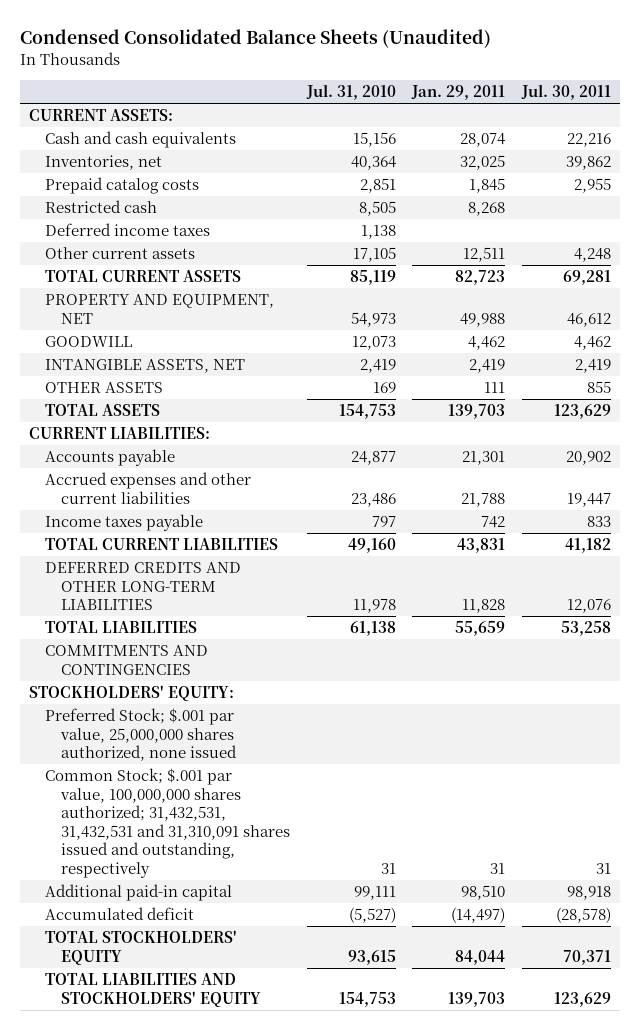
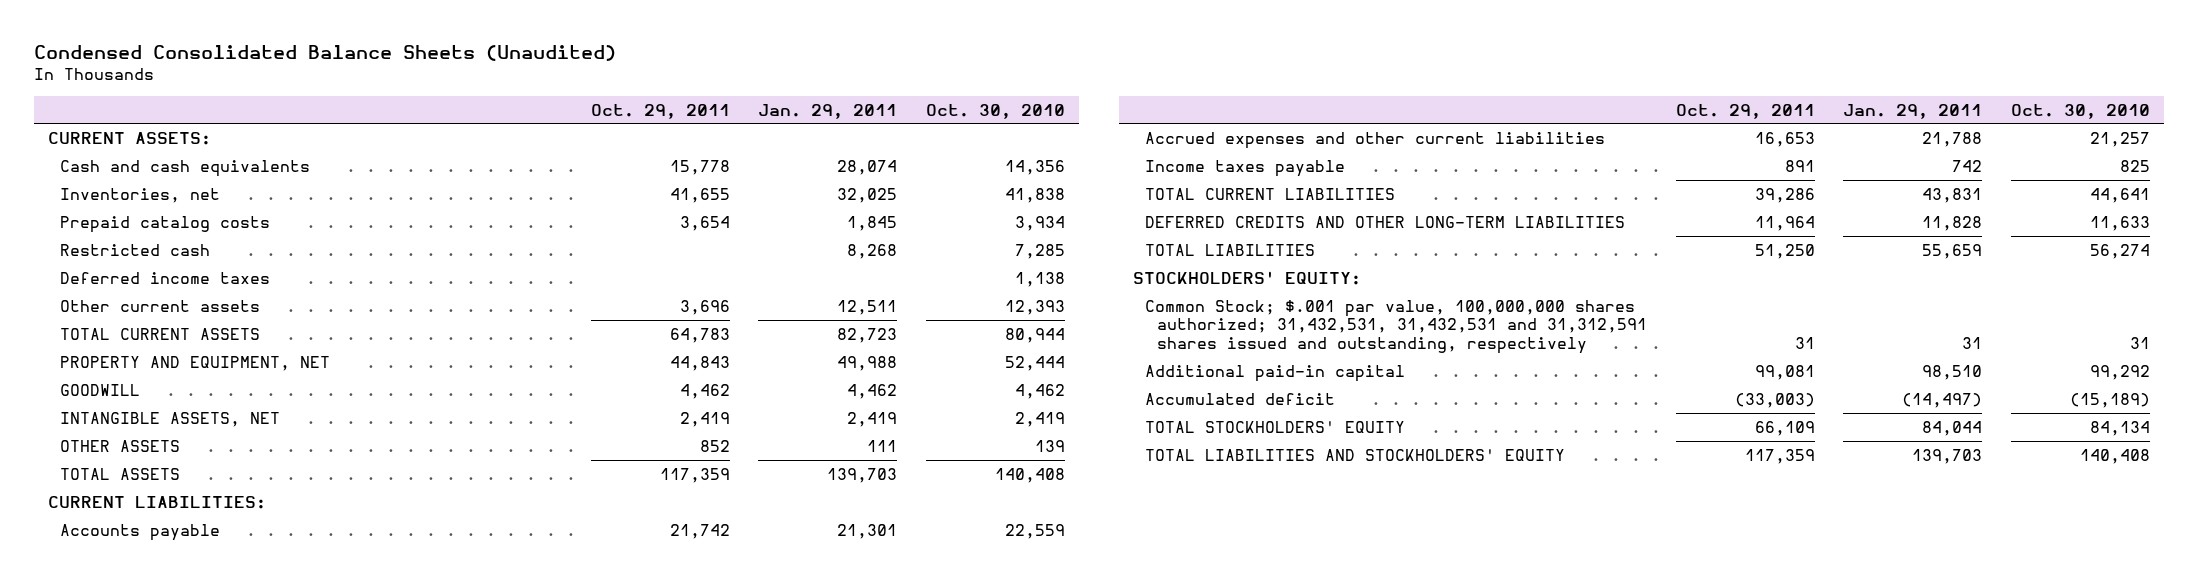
- | Jul. 31, 2010 | Jan. 29, 2011 | Jul. 30, 2011
+ | Oct. 29, 2011 | Jan. 29, 2011 | Oct. 30, 2010
- COMMITMENTS AND CONTINGENCIES
- Preferred Stock; $.001 par value, 25,000,000 shares authorized, none issued
- Common Stock; $.001 par value, 100,000,000 shares authorized; 31,432,531, 31,432,531 and 31,310,091 shares issued and outstanding, respectively | 31 | 31 | 31
+ Common Stock; $.001 par value, 100,000,000 shares authorized; 31,432,531, 31,432,531 and 31,312,591 shares issued and outstanding, respectively | 31 | 31 | 31

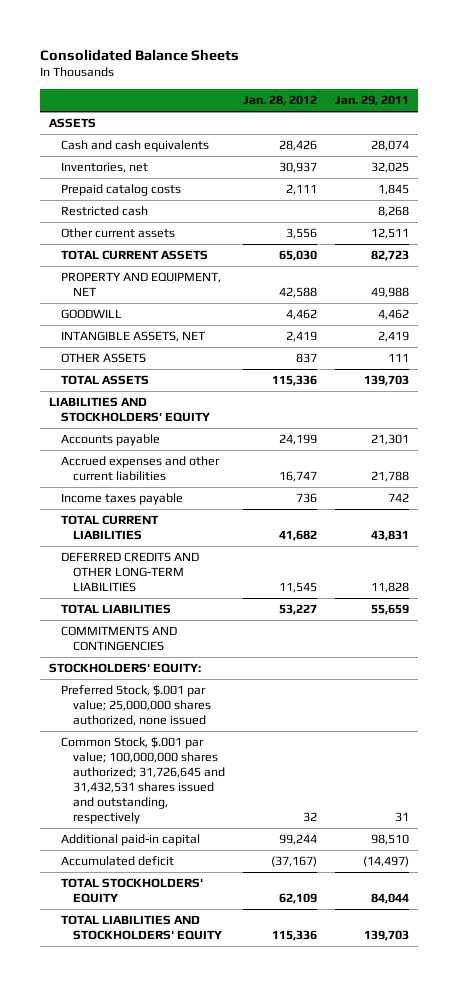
- Condensed Consolidated Balance Sheets (Unaudited)
+ Consolidated Balance Sheets
- | Oct. 29, 2011 | Jan. 29, 2011 | Oct. 30, 2010
+ | Jan. 28, 2012 | Jan. 29, 2011
- CURRENT ASSETS:
+ ASSETS
- Deferred income taxes | | | 1,138
- CURRENT LIABILITIES:
+ LIABILITIES AND STOCKHOLDERS' EQUITY
+ COMMITMENTS AND CONTINGENCIES
- Common Stock; $.001 par value, 100,000,000 shares authorized; 31,432,531, 31,432,531 and 31,312,591 shares issued and outstanding, respectively | 31 | 31 | 31
+ Preferred Stock, $.001 par value; 25,000,000 shares authorized, none issued
+ Common Stock, $.001 par value; 100,000,000 shares authorized; 31,726,645 and 31,432,531 shares issued and outstanding, respectively | 32 | 31

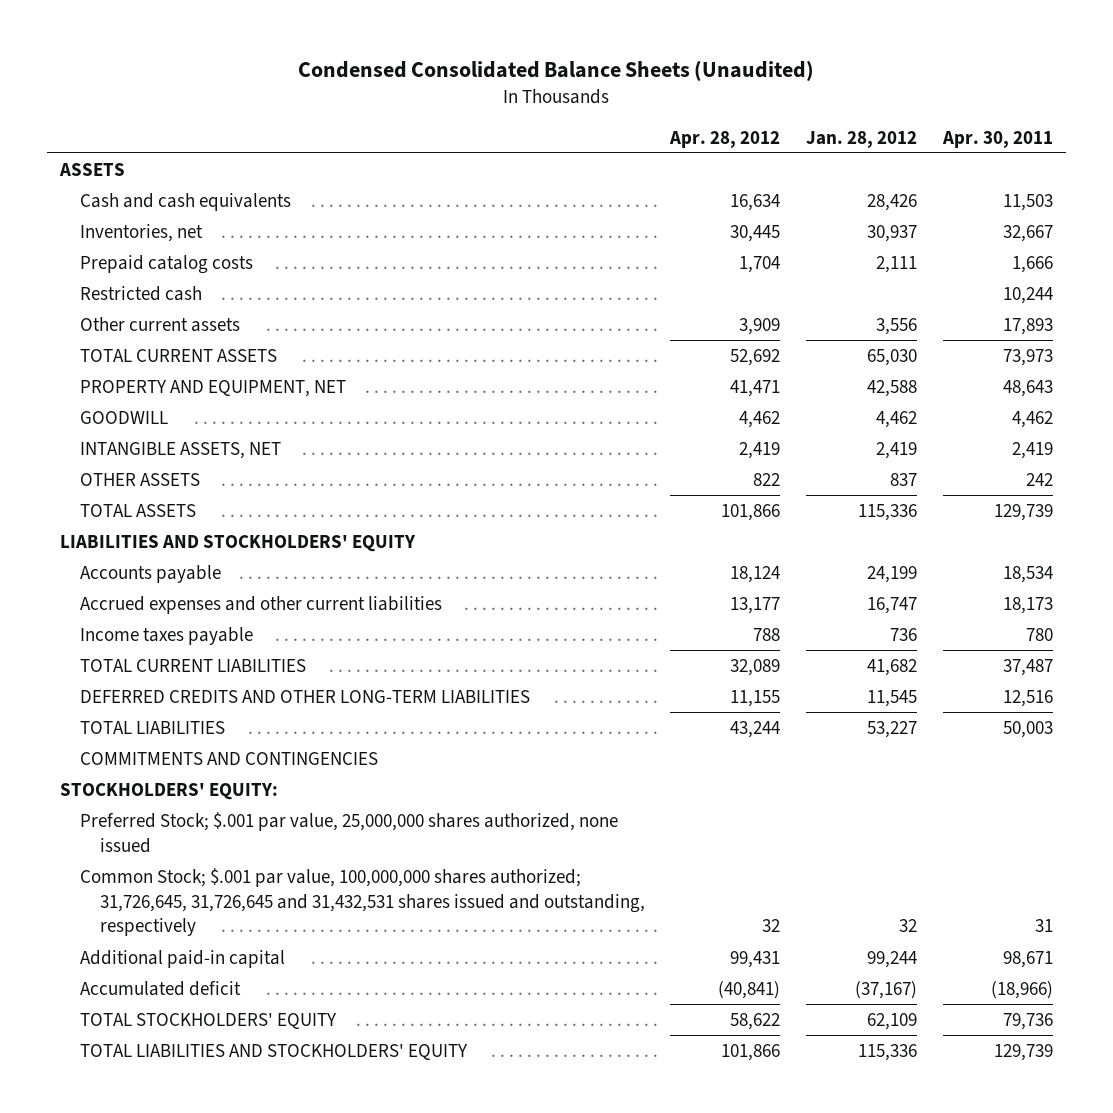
- Consolidated Balance Sheets
+ Condensed Consolidated Balance Sheets (Unaudited)
- | Jan. 28, 2012 | Jan. 29, 2011
+ | Apr. 28, 2012 | Jan. 28, 2012 | Apr. 30, 2011
- Preferred Stock, $.001 par value; 25,000,000 shares authorized, none issued
- Common Stock, $.001 par value; 100,000,000 shares authorized; 31,726,645 and 31,432,531 shares issued and outstanding, respectively | 32 | 31
+ Preferred Stock; $.001 par value, 25,000,000 shares authorized, none issued
+ Common Stock; $.001 par value, 100,000,000 shares authorized; 31,726,645, 31,726,645 and 31,432,531 shares issued and outstanding, respectively | 32 | 32 | 31

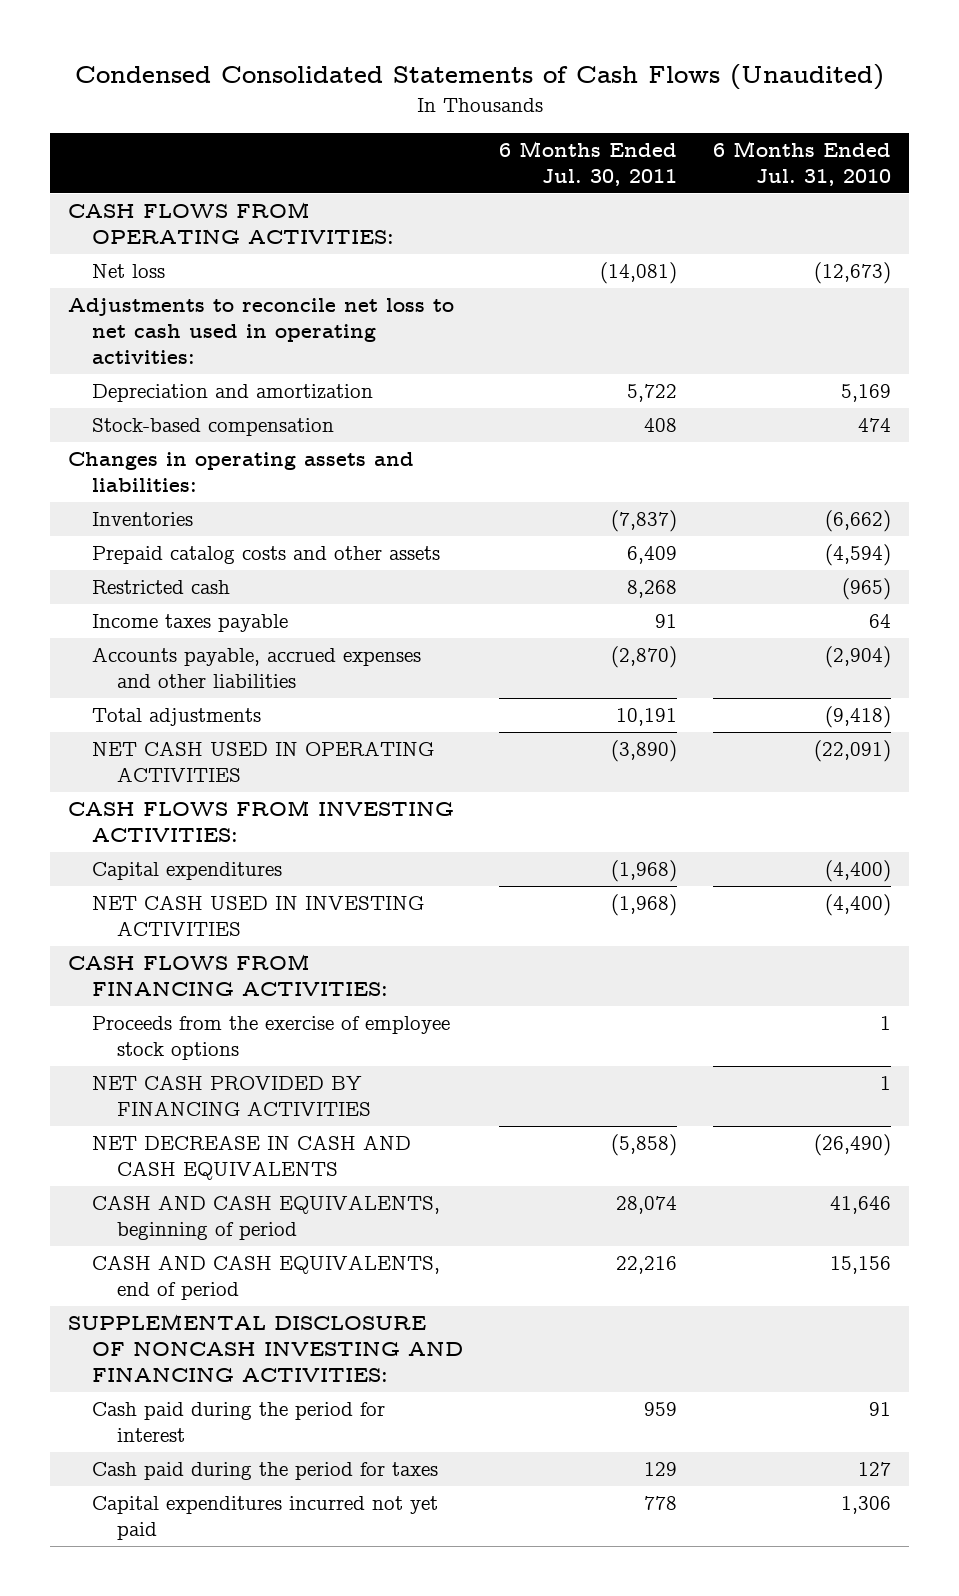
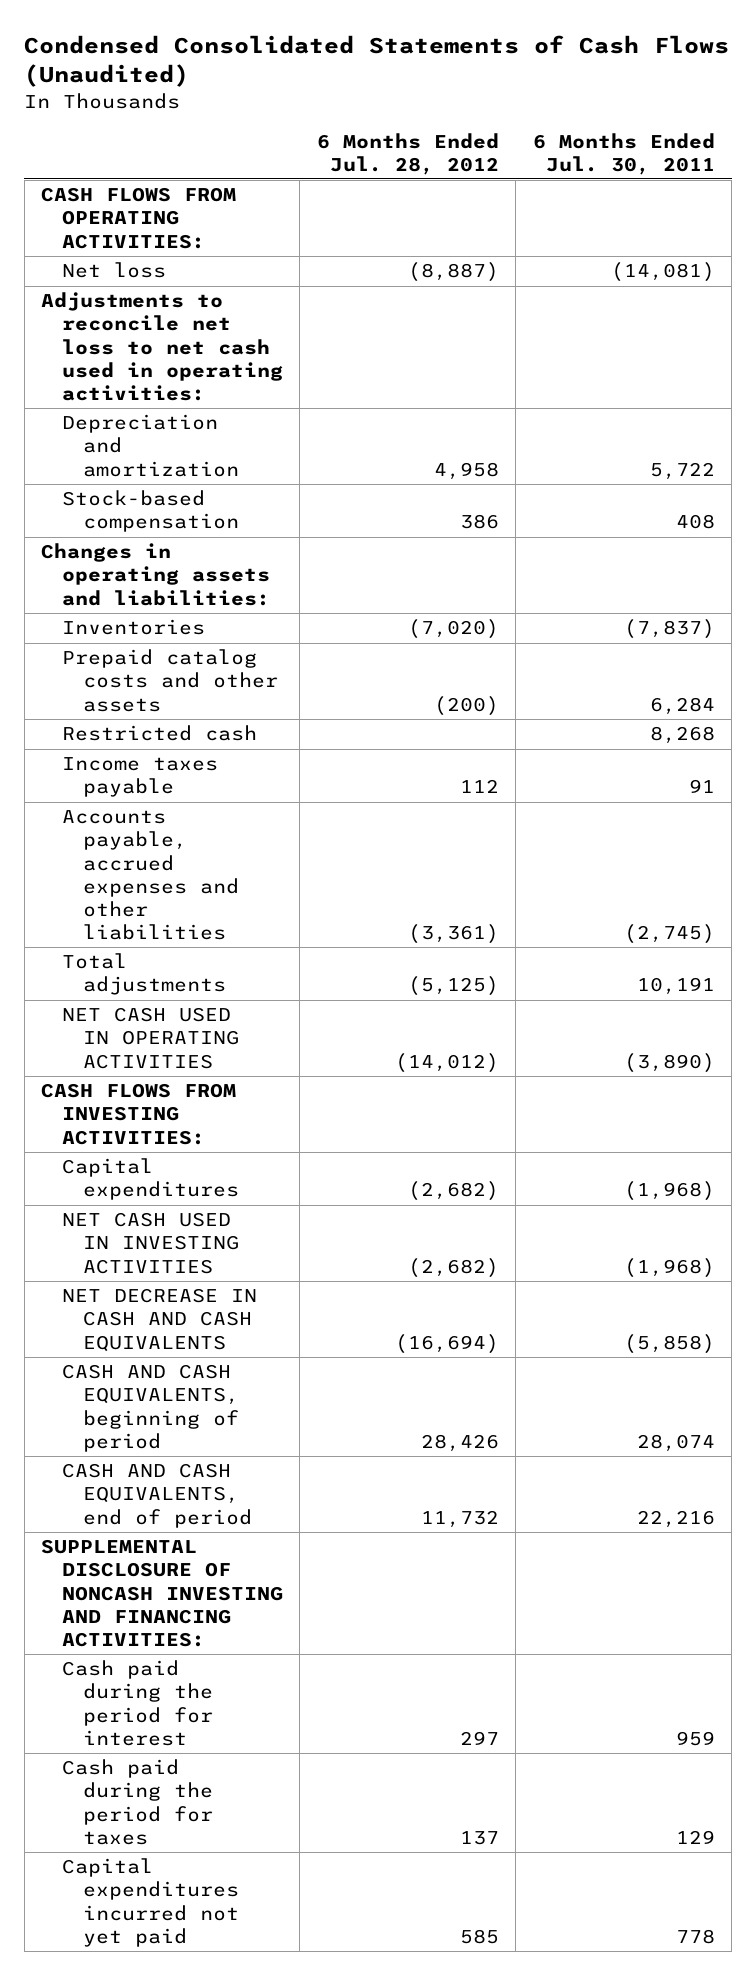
- | 6 Months Ended Jul. 30, 2011 | 6 Months Ended Jul. 31, 2010
+ | 6 Months Ended Jul. 28, 2012 | 6 Months Ended Jul. 30, 2011
- Prepaid catalog costs and other assets | 6,409 | (4,594)
+ Prepaid catalog costs and other assets | (200) | 6,284
- Accounts payable, accrued expenses and other liabilities | (2,870) | (2,904)
+ Accounts payable, accrued expenses and other liabilities | (3,361) | (2,745)
- CASH FLOWS FROM FINANCING ACTIVITIES:
- Proceeds from the exercise of employee stock options | | 1
- NET CASH PROVIDED BY FINANCING ACTIVITIES | | 1

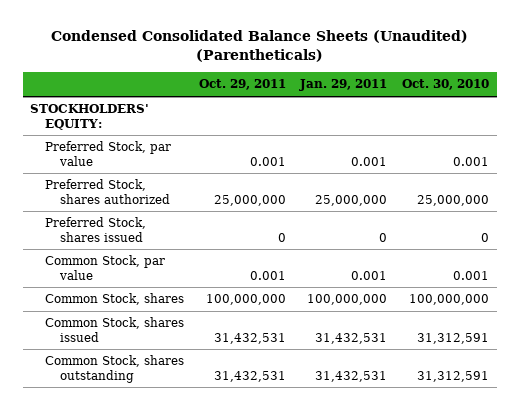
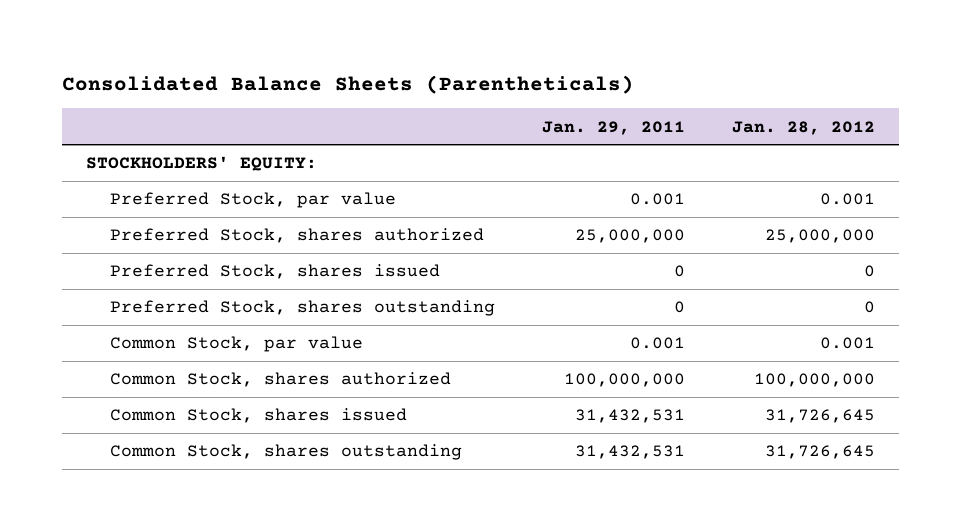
- Condensed Consolidated Balance Sheets (Unaudited) (Parentheticals)
+ Consolidated Balance Sheets (Parentheticals)
- | Oct. 29, 2011 | Jan. 29, 2011 | Oct. 30, 2010
+ | Jan. 29, 2011 | Jan. 28, 2012
+ Preferred Stock, shares outstanding | 0 | 0
- Common Stock, shares | 100,000,000 | 100,000,000 | 100,000,000
+ Common Stock, shares authorized | 100,000,000 | 100,000,000

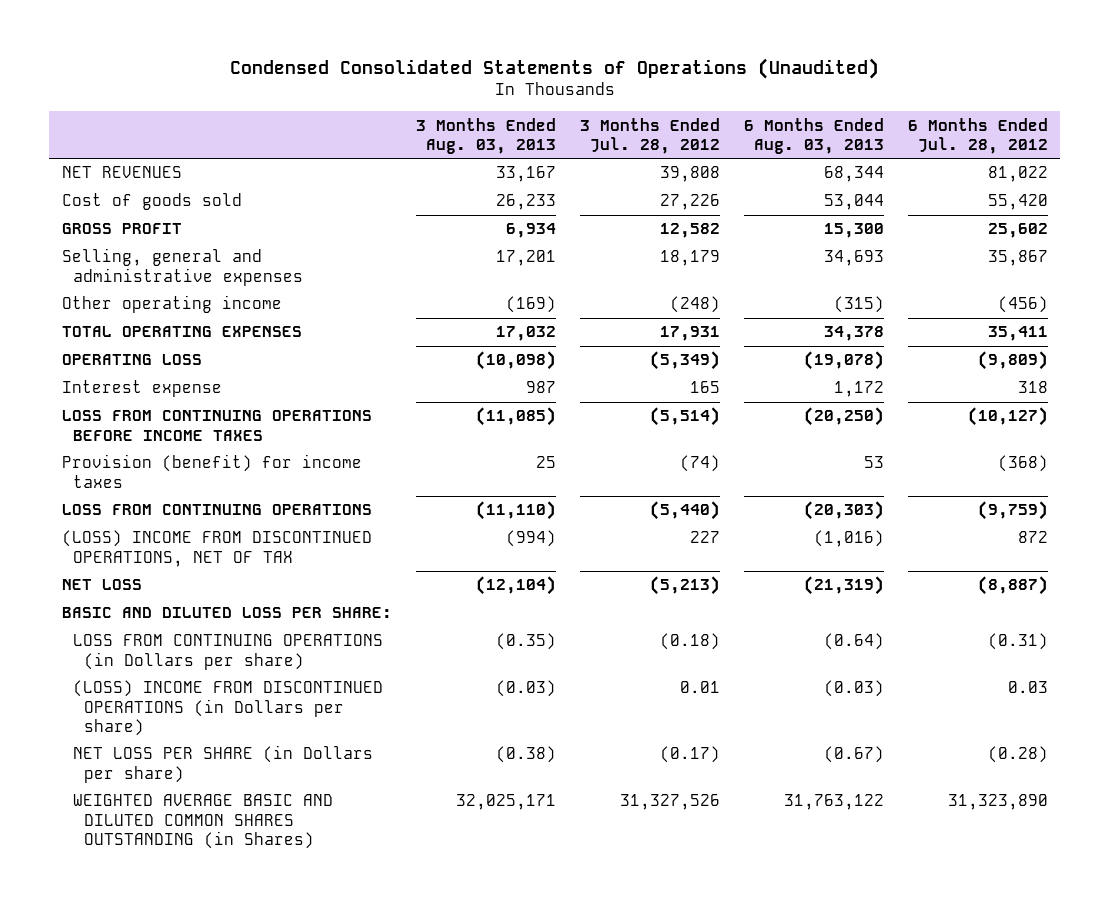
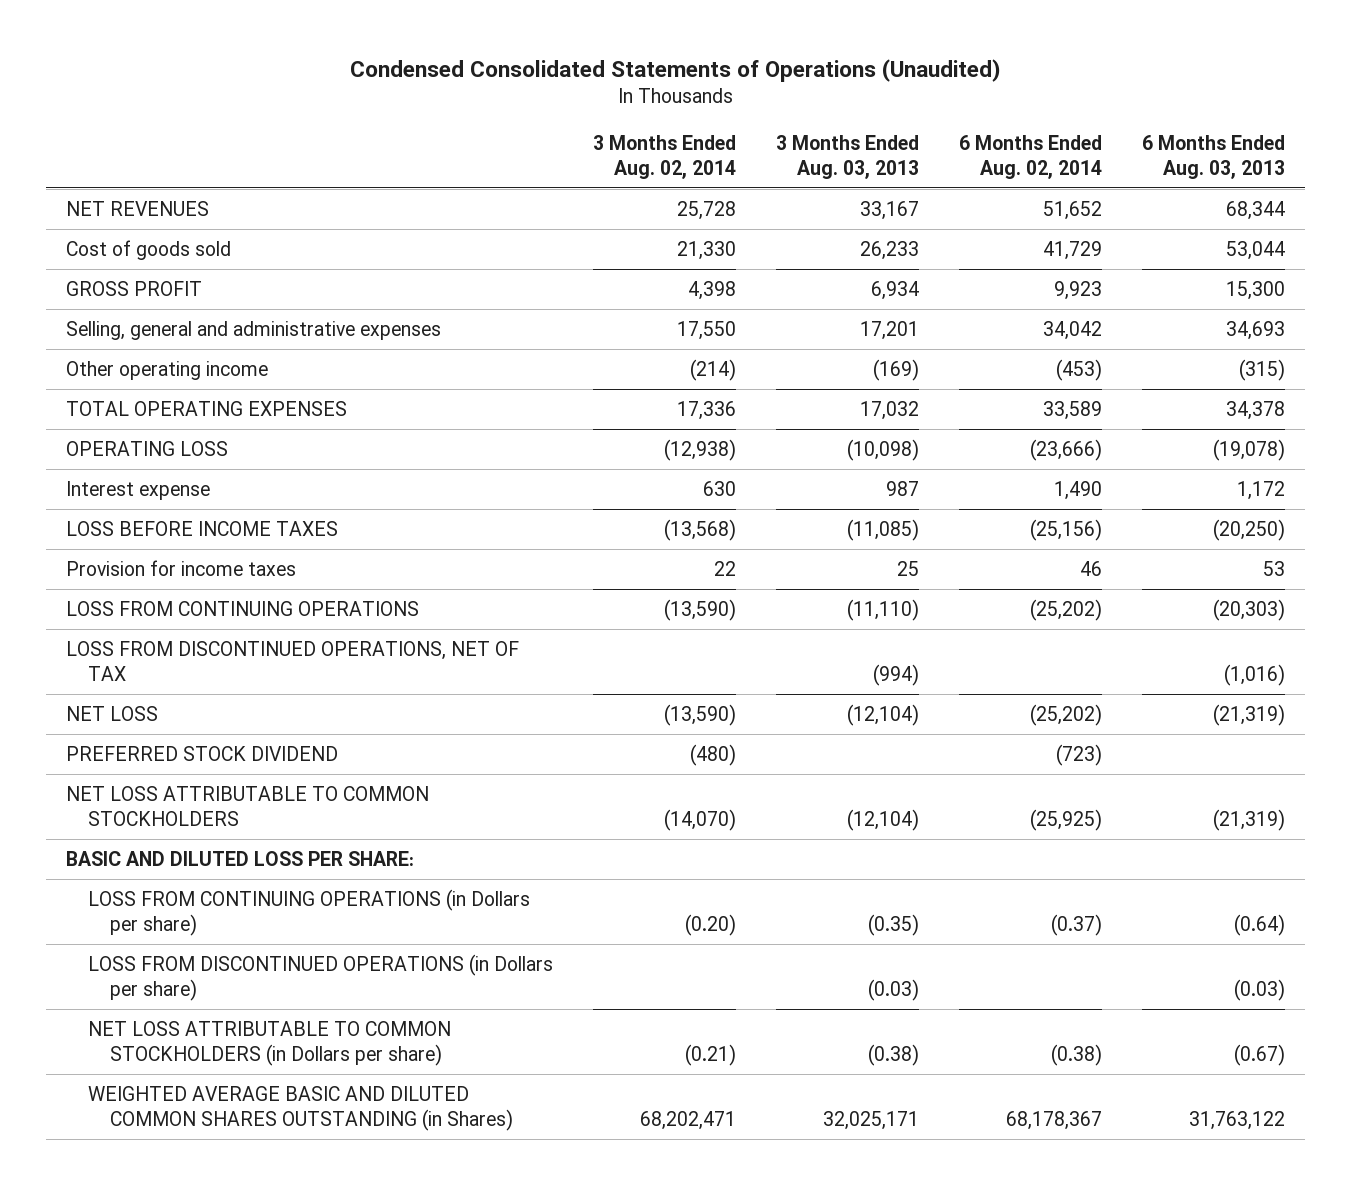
- | 3 Months Ended Aug. 03, 2013 | 3 Months Ended Jul. 28, 2012 | 6 Months Ended Aug. 03, 2013 | 6 Months Ended Jul. 28, 2012
+ | 3 Months Ended Aug. 02, 2014 | 3 Months Ended Aug. 03, 2013 | 6 Months Ended Aug. 02, 2014 | 6 Months Ended Aug. 03, 2013
- LOSS FROM CONTINUING OPERATIONS BEFORE INCOME TAXES | (11,085) | (5,514) | (20,250) | (10,127)
- Provision (benefit) for income taxes | 25 | (74) | 53 | (368)
+ LOSS BEFORE INCOME TAXES | (13,568) | (11,085) | (25,156) | (20,250)
+ Provision for income taxes | 22 | 25 | 46 | 53
- (LOSS) INCOME FROM DISCONTINUED OPERATIONS, NET OF TAX | (994) | 227 | (1,016) | 872
+ LOSS FROM DISCONTINUED OPERATIONS, NET OF TAX | | (994) | | (1,016)
+ PREFERRED STOCK DIVIDEND | (480) | | (723) |
+ NET LOSS ATTRIBUTABLE TO COMMON STOCKHOLDERS | (14,070) | (12,104) | (25,925) | (21,319)
- (LOSS) INCOME FROM DISCONTINUED OPERATIONS (in Dollars per share) | (0.03) | 0.01 | (0.03) | 0.03
- NET LOSS PER SHARE (in Dollars per share) | (0.38) | (0.17) | (0.67) | (0.28)
+ LOSS FROM DISCONTINUED OPERATIONS (in Dollars per share) | | (0.03) | | (0.03)
+ NET LOSS ATTRIBUTABLE TO COMMON STOCKHOLDERS (in Dollars per share) | (0.21) | (0.38) | (0.38) | (0.67)

